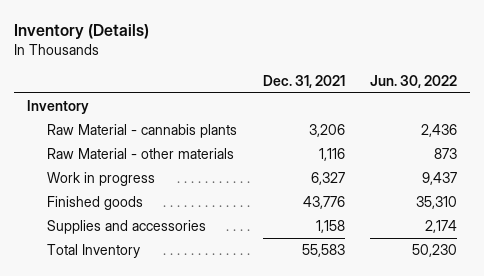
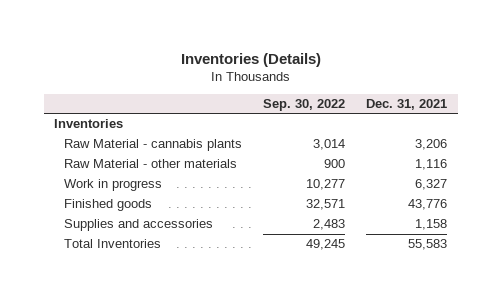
- Inventory (Details)
+ Inventories (Details)
- | Dec. 31, 2021 | Jun. 30, 2022
+ | Sep. 30, 2022 | Dec. 31, 2021
- Inventory
+ Inventories
- Total Inventory | 55,583 | 50,230
+ Total Inventories | 49,245 | 55,583

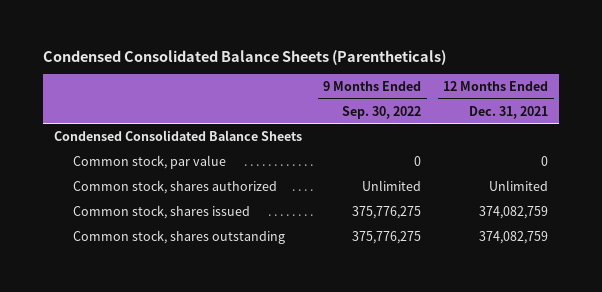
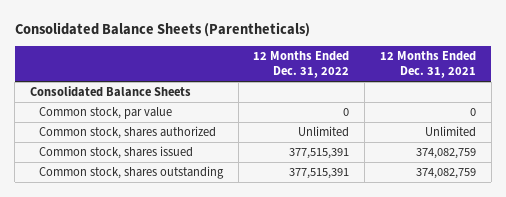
- Condensed Consolidated Balance Sheets (Parentheticals)
+ Consolidated Balance Sheets (Parentheticals)
- | 9 Months Ended Sep. 30, 2022 | 12 Months Ended Dec. 31, 2021
+ | 12 Months Ended Dec. 31, 2022 | 12 Months Ended Dec. 31, 2021
- Condensed Consolidated Balance Sheets
+ Consolidated Balance Sheets

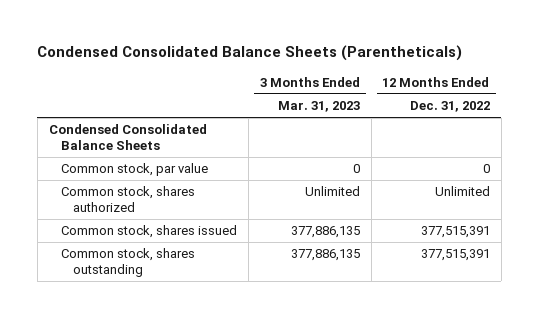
- Consolidated Balance Sheets (Parentheticals)
+ Condensed Consolidated Balance Sheets (Parentheticals)
- | 12 Months Ended Dec. 31, 2022 | 12 Months Ended Dec. 31, 2021
+ | 3 Months Ended Mar. 31, 2023 | 12 Months Ended Dec. 31, 2022
- Consolidated Balance Sheets
+ Condensed Consolidated Balance Sheets

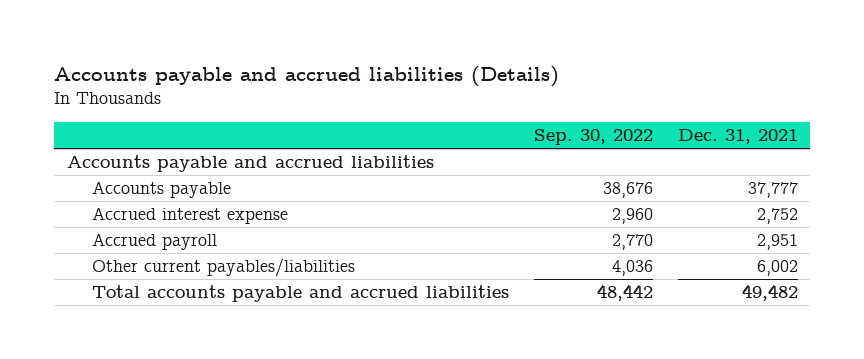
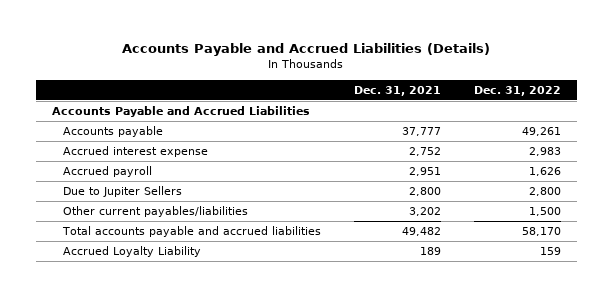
- Accounts payable and accrued liabilities (Details)
+ Accounts Payable and Accrued Liabilities (Details)
- | Sep. 30, 2022 | Dec. 31, 2021
+ | Dec. 31, 2021 | Dec. 31, 2022
- Accounts payable and accrued liabilities
+ Accounts Payable and Accrued Liabilities
- Other current payables/liabilities | 4,036 | 6,002
+ Due to Jupiter Sellers | 2,800 | 2,800
+ Other current payables/liabilities | 3,202 | 1,500
+ Accrued Loyalty Liability | 189 | 159

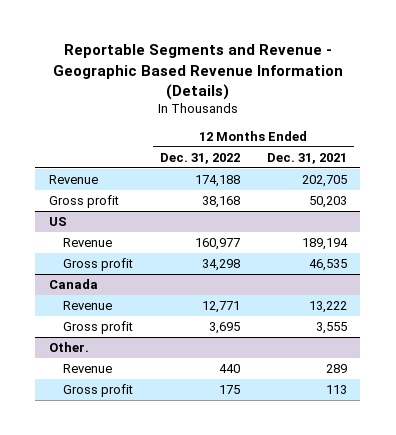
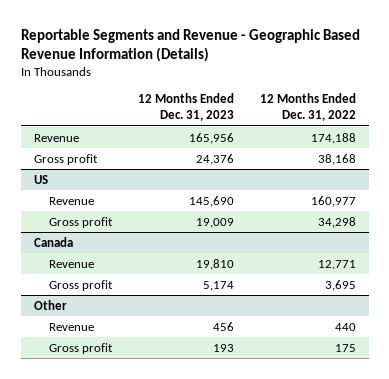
- | 12 Months Ended Dec. 31, 2022 | 12 Months Ended Dec. 31, 2021
+ | 12 Months Ended Dec. 31, 2023 | 12 Months Ended Dec. 31, 2022
- Other.
+ Other

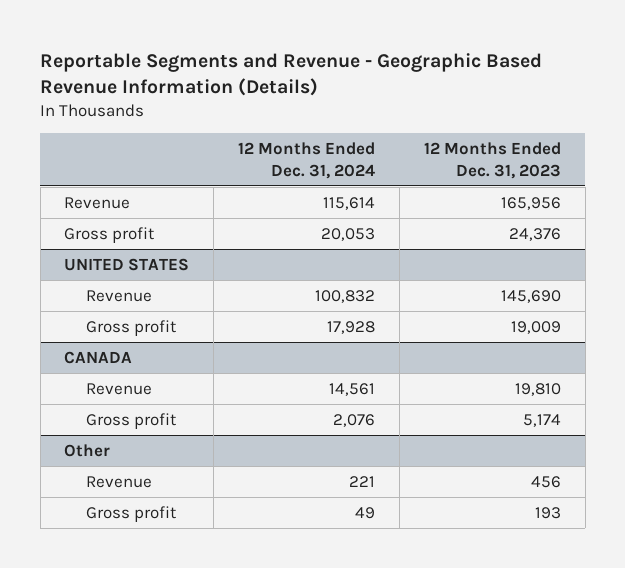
- | 12 Months Ended Dec. 31, 2023 | 12 Months Ended Dec. 31, 2022
+ | 12 Months Ended Dec. 31, 2024 | 12 Months Ended Dec. 31, 2023
- US
+ UNITED STATES
- Canada
+ CANADA

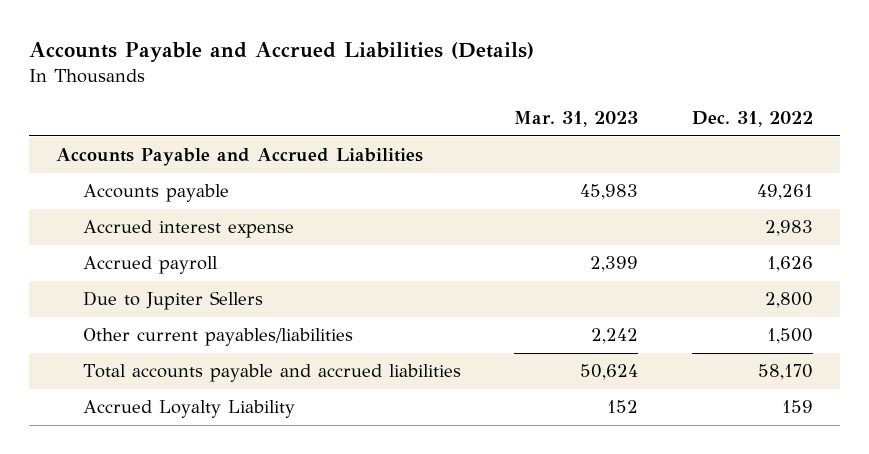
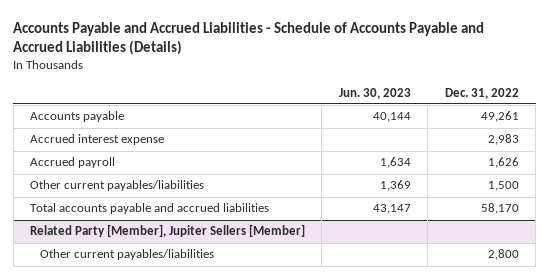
- Accounts Payable and Accrued Liabilities (Details)
+ Accounts Payable and Accrued Liabilities - Schedule of Accounts Payable and Accrued Liabilities (Details)
- | Mar. 31, 2023 | Dec. 31, 2022
+ | Jun. 30, 2023 | Dec. 31, 2022
- Accounts Payable and Accrued Liabilities
- Due to Jupiter Sellers | | 2,800
- Accrued Loyalty Liability | 152 | 159
+ Related Party [Member], Jupiter Sellers [Member]
+ Other current payables/liabilities | | 2,800

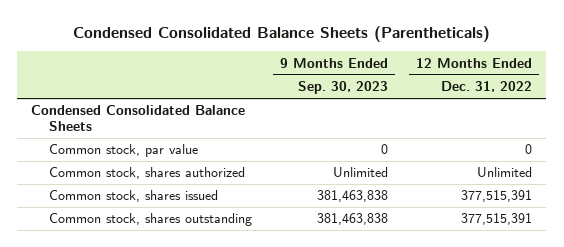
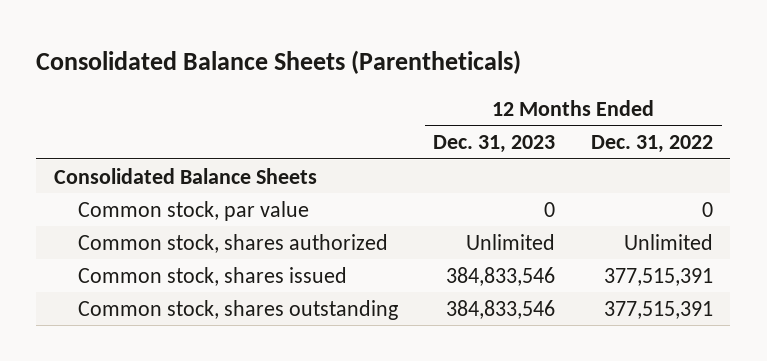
- Condensed Consolidated Balance Sheets (Parentheticals)
+ Consolidated Balance Sheets (Parentheticals)
- | 9 Months Ended Sep. 30, 2023 | 12 Months Ended Dec. 31, 2022
+ | 12 Months Ended Dec. 31, 2023 | 12 Months Ended Dec. 31, 2022
- Condensed Consolidated Balance Sheets
+ Consolidated Balance Sheets

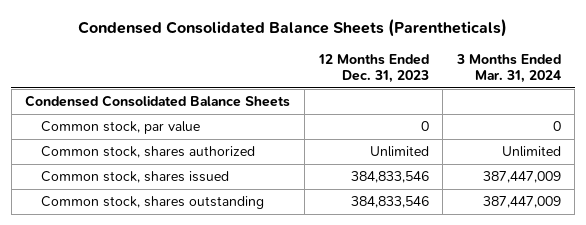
- Consolidated Balance Sheets (Parentheticals)
+ Condensed Consolidated Balance Sheets (Parentheticals)
- | 12 Months Ended Dec. 31, 2023 | 12 Months Ended Dec. 31, 2022
+ | 12 Months Ended Dec. 31, 2023 | 3 Months Ended Mar. 31, 2024
- Consolidated Balance Sheets
+ Condensed Consolidated Balance Sheets

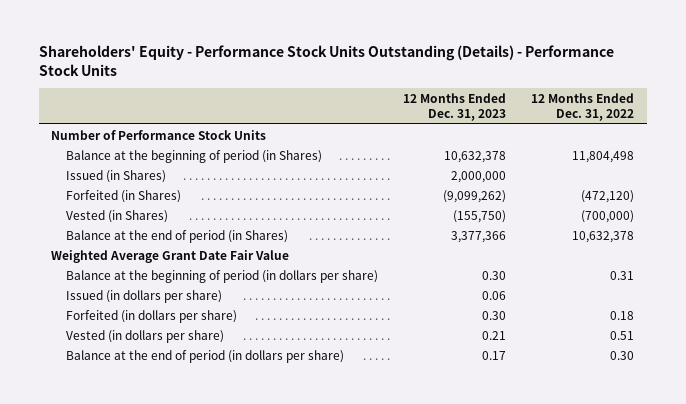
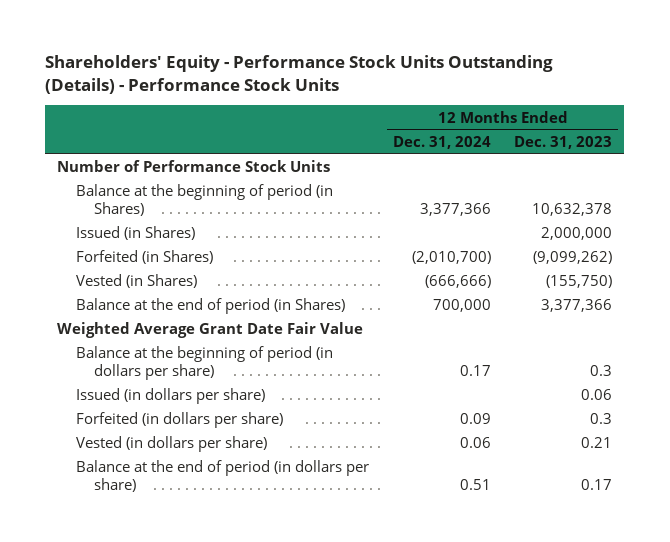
- | 12 Months Ended Dec. 31, 2023 | 12 Months Ended Dec. 31, 2022
+ | 12 Months Ended Dec. 31, 2024 | 12 Months Ended Dec. 31, 2023
- Balance at the beginning of period (in dollars per share) | 0.30 | 0.31
+ Balance at the beginning of period (in dollars per share) | 0.17 | 0.3
- Forfeited (in dollars per share) | 0.30 | 0.18
+ Forfeited (in dollars per share) | 0.09 | 0.3

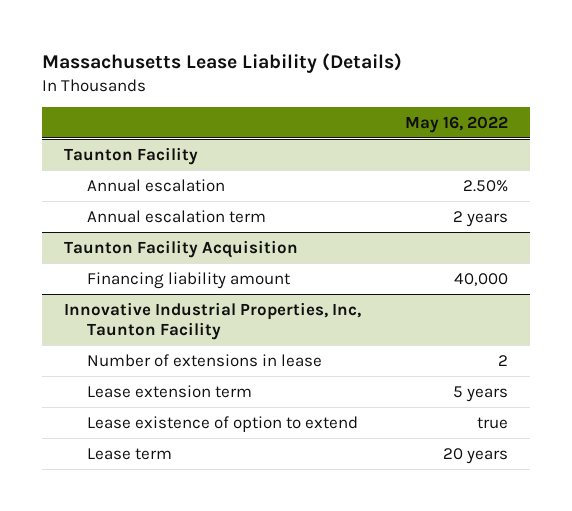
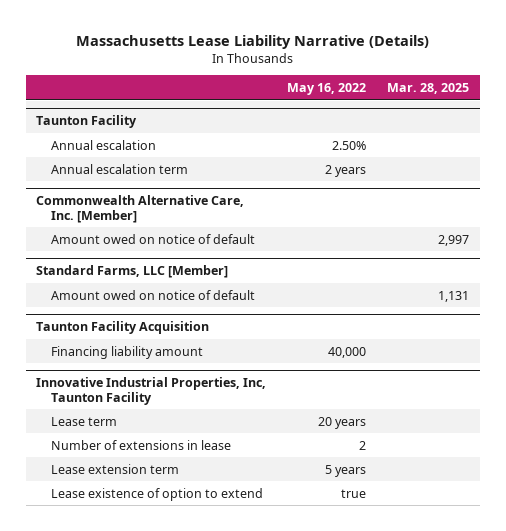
- Massachusetts Lease Liability (Details)
+ Massachusetts Lease Liability Narrative (Details)
- | May 16, 2022
+ | May 16, 2022 | Mar. 28, 2025
+ Commonwealth Alternative Care, Inc. [Member]
+ Amount owed on notice of default | | 2,997
+ Standard Farms, LLC [Member]
+ Amount owed on notice of default | | 1,131
@ Innovative Industrial Properties, Inc, Taunton Facility
moved up: Lease term | 20 years |

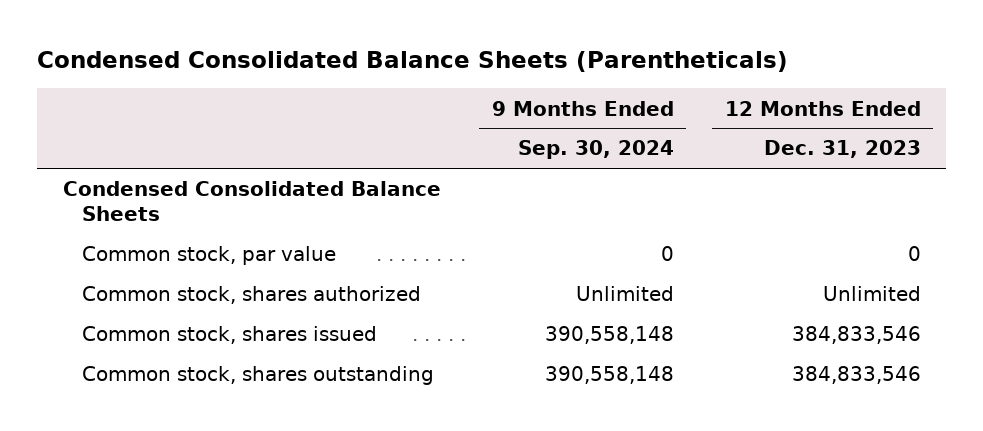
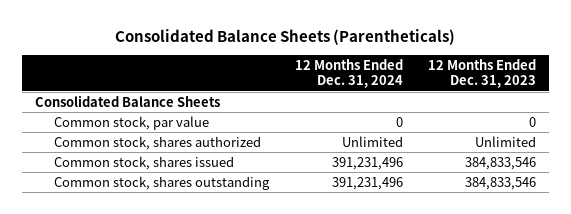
- Condensed Consolidated Balance Sheets (Parentheticals)
+ Consolidated Balance Sheets (Parentheticals)
- | 9 Months Ended Sep. 30, 2024 | 12 Months Ended Dec. 31, 2023
+ | 12 Months Ended Dec. 31, 2024 | 12 Months Ended Dec. 31, 2023
- Condensed Consolidated Balance Sheets
+ Consolidated Balance Sheets

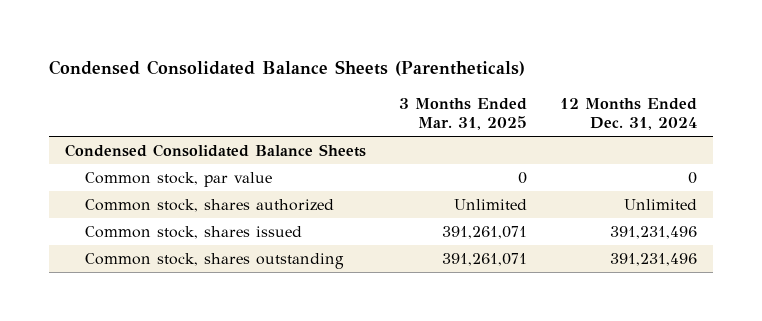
- Consolidated Balance Sheets (Parentheticals)
+ Condensed Consolidated Balance Sheets (Parentheticals)
- | 12 Months Ended Dec. 31, 2024 | 12 Months Ended Dec. 31, 2023
+ | 3 Months Ended Mar. 31, 2025 | 12 Months Ended Dec. 31, 2024
- Consolidated Balance Sheets
+ Condensed Consolidated Balance Sheets

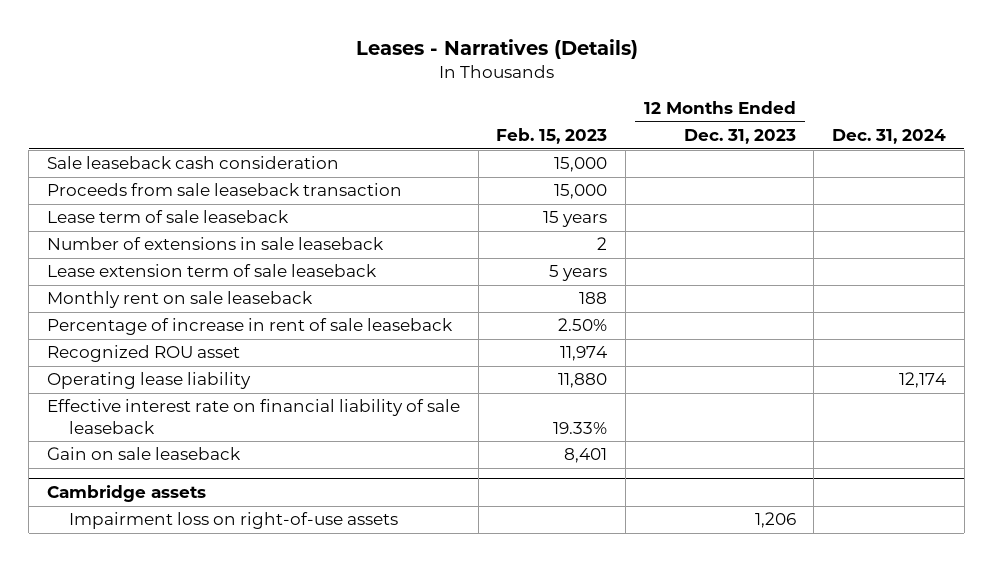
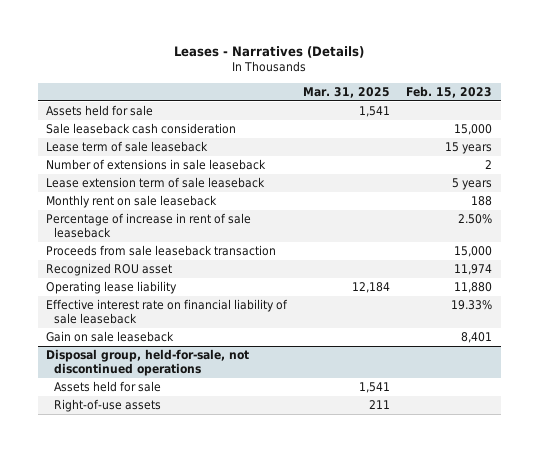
- | Feb. 15, 2023 | 12 Months Ended Dec. 31, 2023 | Dec. 31, 2024
+ | Mar. 31, 2025 | Feb. 15, 2023
+ Assets held for sale | 1,541 |
moved down: Proceeds from sale leaseback transaction | | 15,000
- Cambridge assets
- Impairment loss on right-of-use assets | | 1,206 |
+ Disposal group, held-for-sale, not discontinued operations
+ Assets held for sale | 1,541 |
+ Right-of-use assets | 211 |

